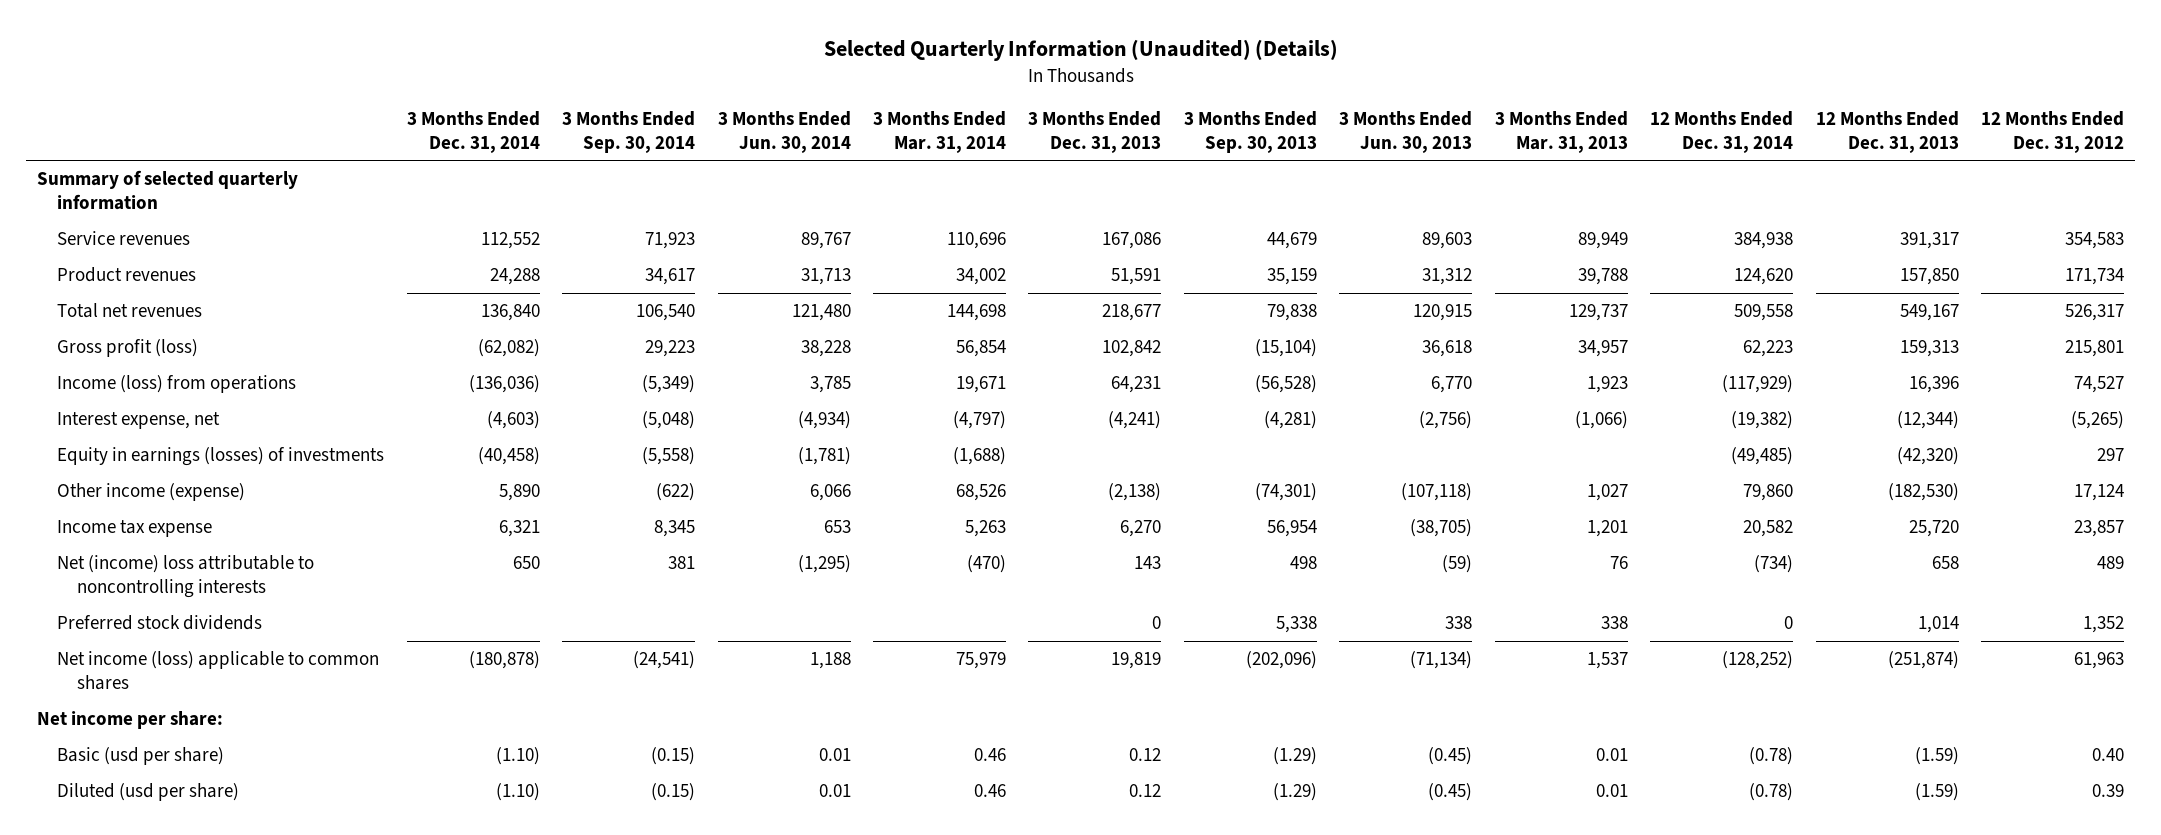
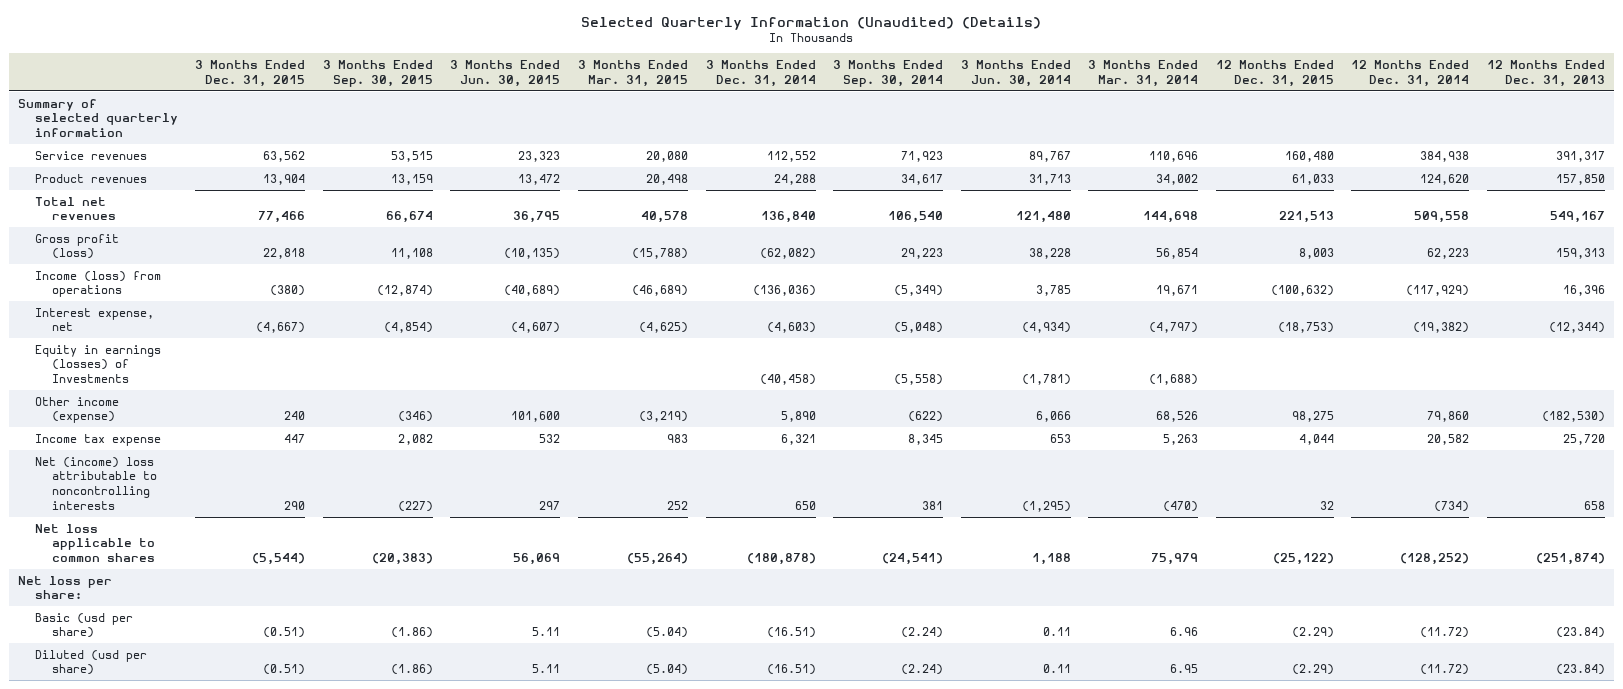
- | 3 Months Ended Dec. 31, 2014 | 3 Months Ended Sep. 30, 2014 | 3 Months Ended Jun. 30, 2014 | 3 Months Ended Mar. 31, 2014 | 3 Months Ended Dec. 31, 2013 | 3 Months Ended Sep. 30, 2013 | 3 Months Ended Jun. 30, 2013 | 3 Months Ended Mar. 31, 2013 | 12 Months Ended Dec. 31, 2014 | 12 Months Ended Dec. 31, 2013 | 12 Months Ended Dec. 31, 2012
+ | 3 Months Ended Dec. 31, 2015 | 3 Months Ended Sep. 30, 2015 | 3 Months Ended Jun. 30, 2015 | 3 Months Ended Mar. 31, 2015 | 3 Months Ended Dec. 31, 2014 | 3 Months Ended Sep. 30, 2014 | 3 Months Ended Jun. 30, 2014 | 3 Months Ended Mar. 31, 2014 | 12 Months Ended Dec. 31, 2015 | 12 Months Ended Dec. 31, 2014 | 12 Months Ended Dec. 31, 2013
- Equity in earnings (losses) of investments | (40,458) | (5,558) | (1,781) | (1,688) | | | | | (49,485) | (42,320) | 297
+ Equity in earnings (losses) of Investments | | | | | (40,458) | (5,558) | (1,781) | (1,688) | | |
- Preferred stock dividends | | | | | 0 | 5,338 | 338 | 338 | 0 | 1,014 | 1,352
- Net income (loss) applicable to common shares | (180,878) | (24,541) | 1,188 | 75,979 | 19,819 | (202,096) | (71,134) | 1,537 | (128,252) | (251,874) | 61,963
- Net income per share:
- Basic (usd per share) | (1.10) | (0.15) | 0.01 | 0.46 | 0.12 | (1.29) | (0.45) | 0.01 | (0.78) | (1.59) | 0.40
- Diluted (usd per share) | (1.10) | (0.15) | 0.01 | 0.46 | 0.12 | (1.29) | (0.45) | 0.01 | (0.78) | (1.59) | 0.39
+ Net loss applicable to common shares | (5,544) | (20,383) | 56,069 | (55,264) | (180,878) | (24,541) | 1,188 | 75,979 | (25,122) | (128,252) | (251,874)
+ Net loss per share:
+ Basic (usd per share) | (0.51) | (1.86) | 5.11 | (5.04) | (16.51) | (2.24) | 0.11 | 6.96 | (2.29) | (11.72) | (23.84)
+ Diluted (usd per share) | (0.51) | (1.86) | 5.11 | (5.04) | (16.51) | (2.24) | 0.11 | 6.95 | (2.29) | (11.72) | (23.84)

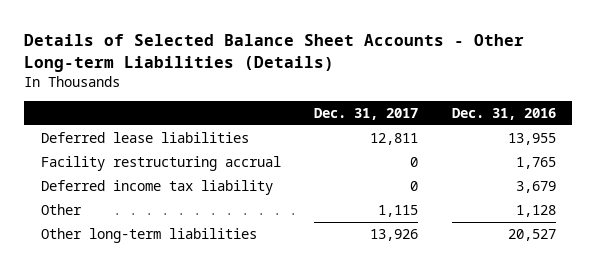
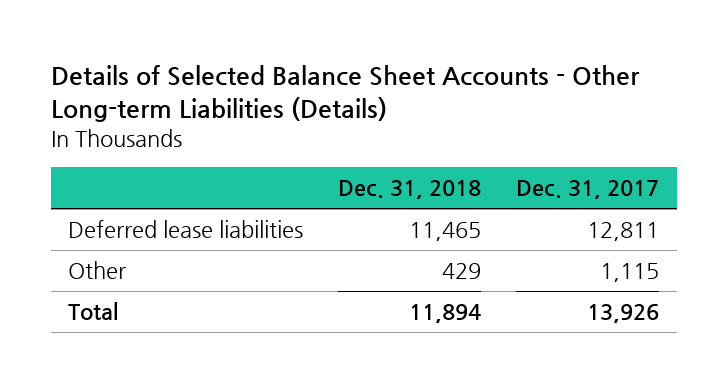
- | Dec. 31, 2017 | Dec. 31, 2016
+ | Dec. 31, 2018 | Dec. 31, 2017
- Facility restructuring accrual | 0 | 1,765
- Deferred income tax liability | 0 | 3,679
- Other long-term liabilities | 13,926 | 20,527
+ Total | 11,894 | 13,926

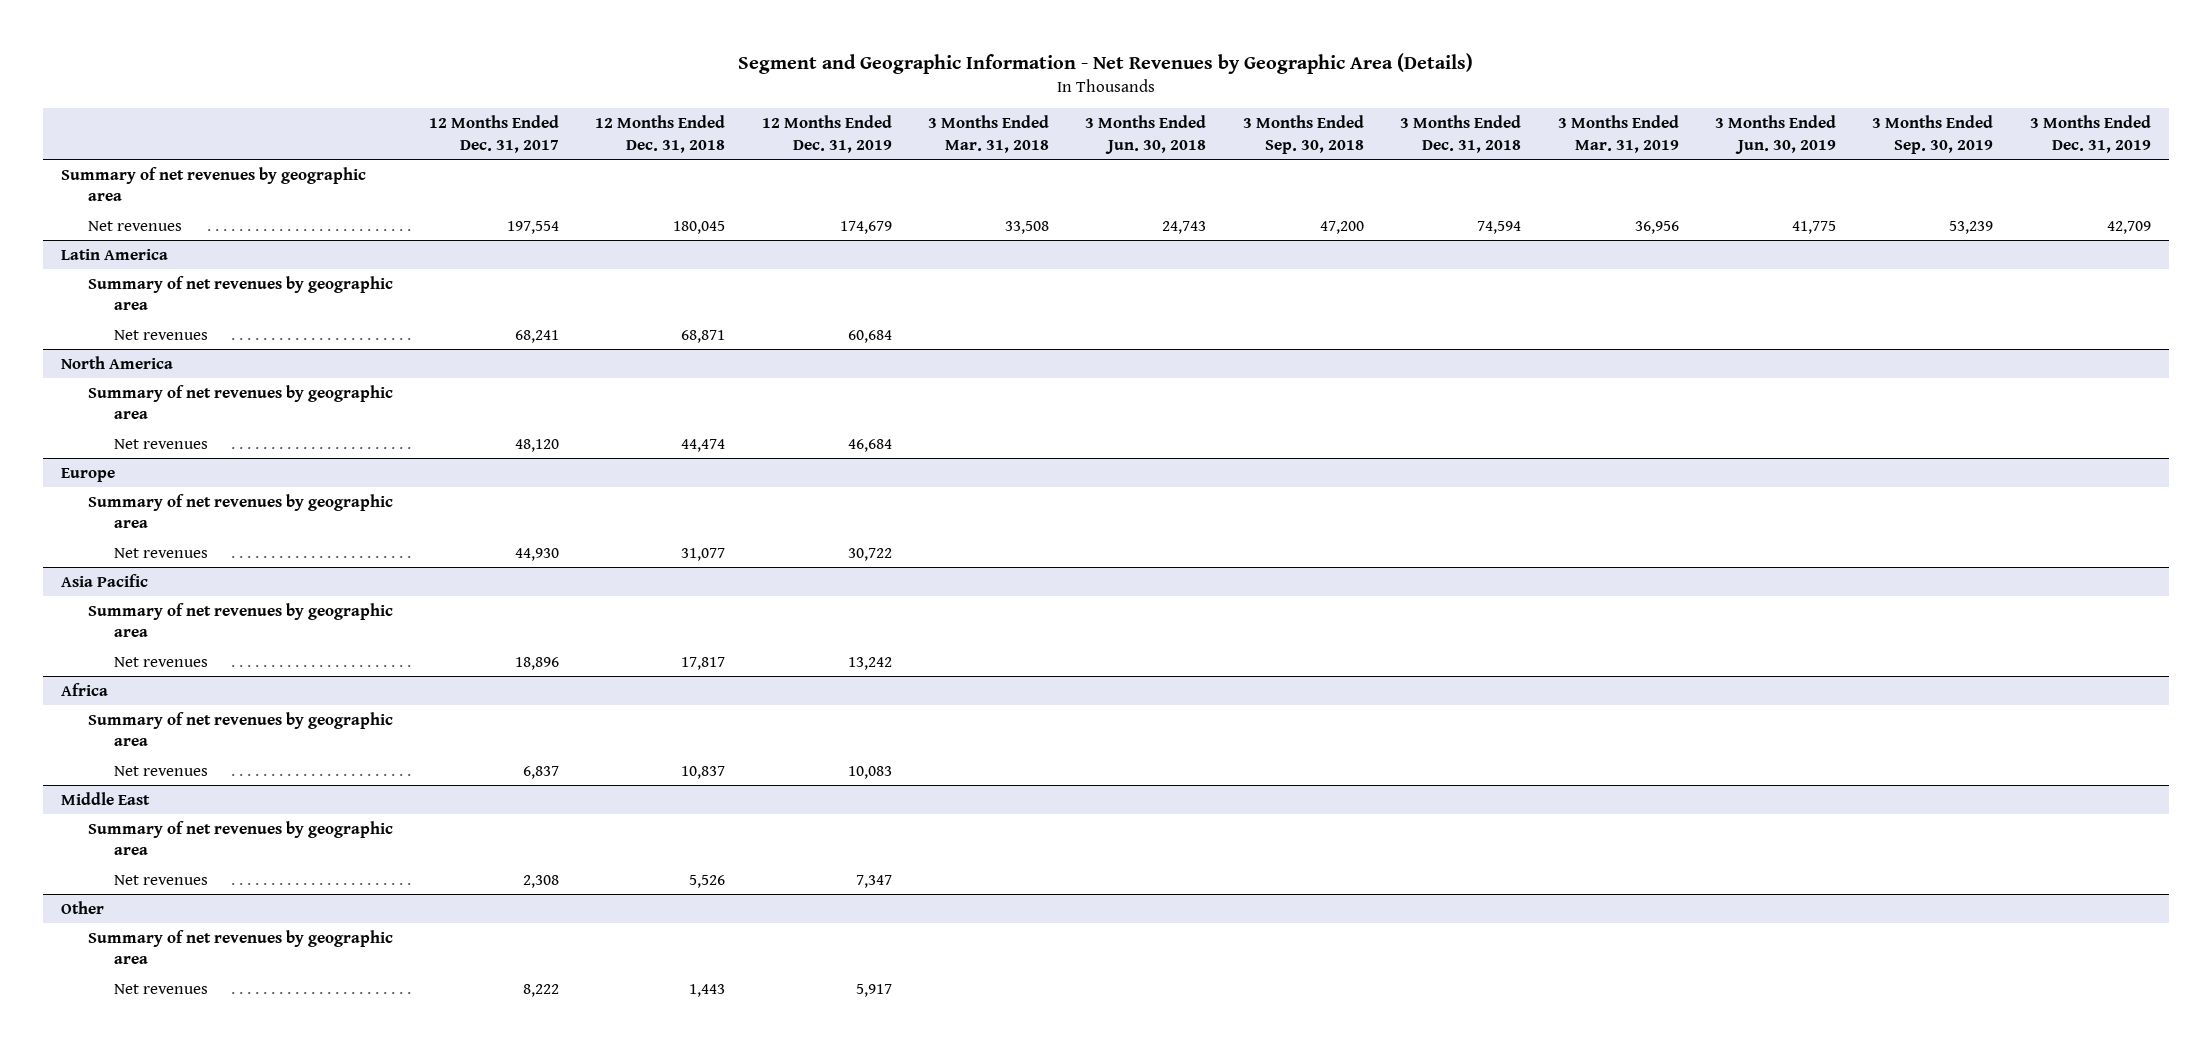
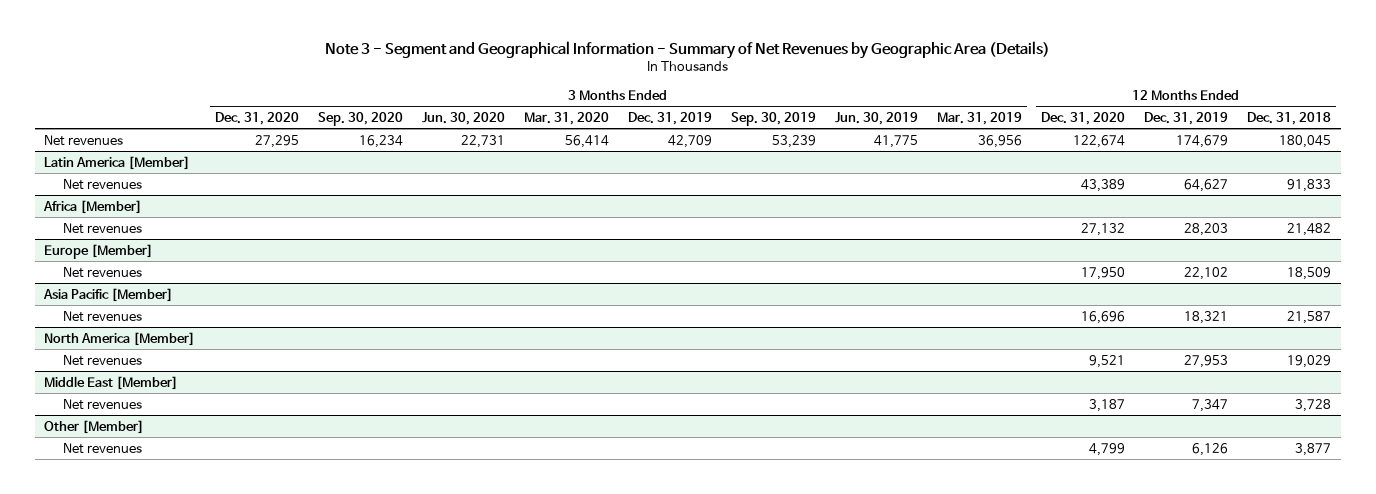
- Segment and Geographic Information - Net Revenues by Geographic Area (Details)
+ Note 3 - Segment and Geographical Information - Summary of Net Revenues by Geographic Area (Details)
- | 12 Months Ended Dec. 31, 2017 | 12 Months Ended Dec. 31, 2018 | 12 Months Ended Dec. 31, 2019 | 3 Months Ended Mar. 31, 2018 | 3 Months Ended Jun. 30, 2018 | 3 Months Ended Sep. 30, 2018 | 3 Months Ended Dec. 31, 2018 | 3 Months Ended Mar. 31, 2019 | 3 Months Ended Jun. 30, 2019 | 3 Months Ended Sep. 30, 2019 | 3 Months Ended Dec. 31, 2019
+ | 3 Months Ended Dec. 31, 2020 | 3 Months Ended Sep. 30, 2020 | 3 Months Ended Jun. 30, 2020 | 3 Months Ended Mar. 31, 2020 | 3 Months Ended Dec. 31, 2019 | 3 Months Ended Sep. 30, 2019 | 3 Months Ended Jun. 30, 2019 | 3 Months Ended Mar. 31, 2019 | 12 Months Ended Dec. 31, 2020 | 12 Months Ended Dec. 31, 2019 | 12 Months Ended Dec. 31, 2018
- Summary of net revenues by geographic area
- Latin America
- Summary of net revenues by geographic area
- Net revenues | 68,241 | 68,871 | 60,684 | | | | | | | |
- North America
- Summary of net revenues by geographic area
- Net revenues | 48,120 | 44,474 | 46,684 | | | | | | | |
- Europe
- Summary of net revenues by geographic area
- Net revenues | 44,930 | 31,077 | 30,722 | | | | | | | |
- Asia Pacific
- Summary of net revenues by geographic area
- Net revenues | 18,896 | 17,817 | 13,242 | | | | | | | |
- Africa
- Summary of net revenues by geographic area
- Net revenues | 6,837 | 10,837 | 10,083 | | | | | | | |
- Middle East
- Summary of net revenues by geographic area
- Net revenues | 2,308 | 5,526 | 7,347 | | | | | | | |
- Other
- Summary of net revenues by geographic area
- Net revenues | 8,222 | 1,443 | 5,917 | | | | | | | |
+ Latin America [Member]
+ Net revenues | | | | | | | | | 43,389 | 64,627 | 91,833
+ Africa [Member]
+ Net revenues | | | | | | | | | 27,132 | 28,203 | 21,482
+ Europe [Member]
+ Net revenues | | | | | | | | | 17,950 | 22,102 | 18,509
+ Asia Pacific [Member]
+ Net revenues | | | | | | | | | 16,696 | 18,321 | 21,587
+ North America [Member]
+ Net revenues | | | | | | | | | 9,521 | 27,953 | 19,029
+ Middle East [Member]
+ Net revenues | | | | | | | | | 3,187 | 7,347 | 3,728
+ Other [Member]
+ Net revenues | | | | | | | | | 4,799 | 6,126 | 3,877

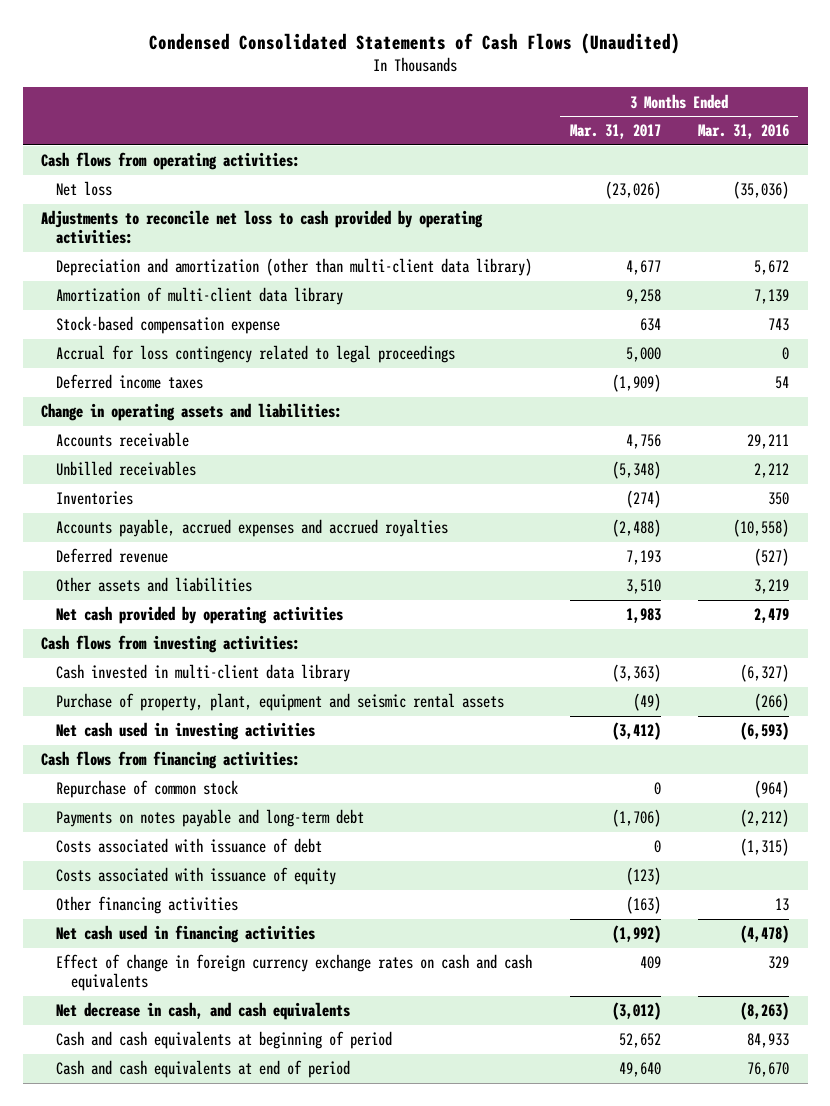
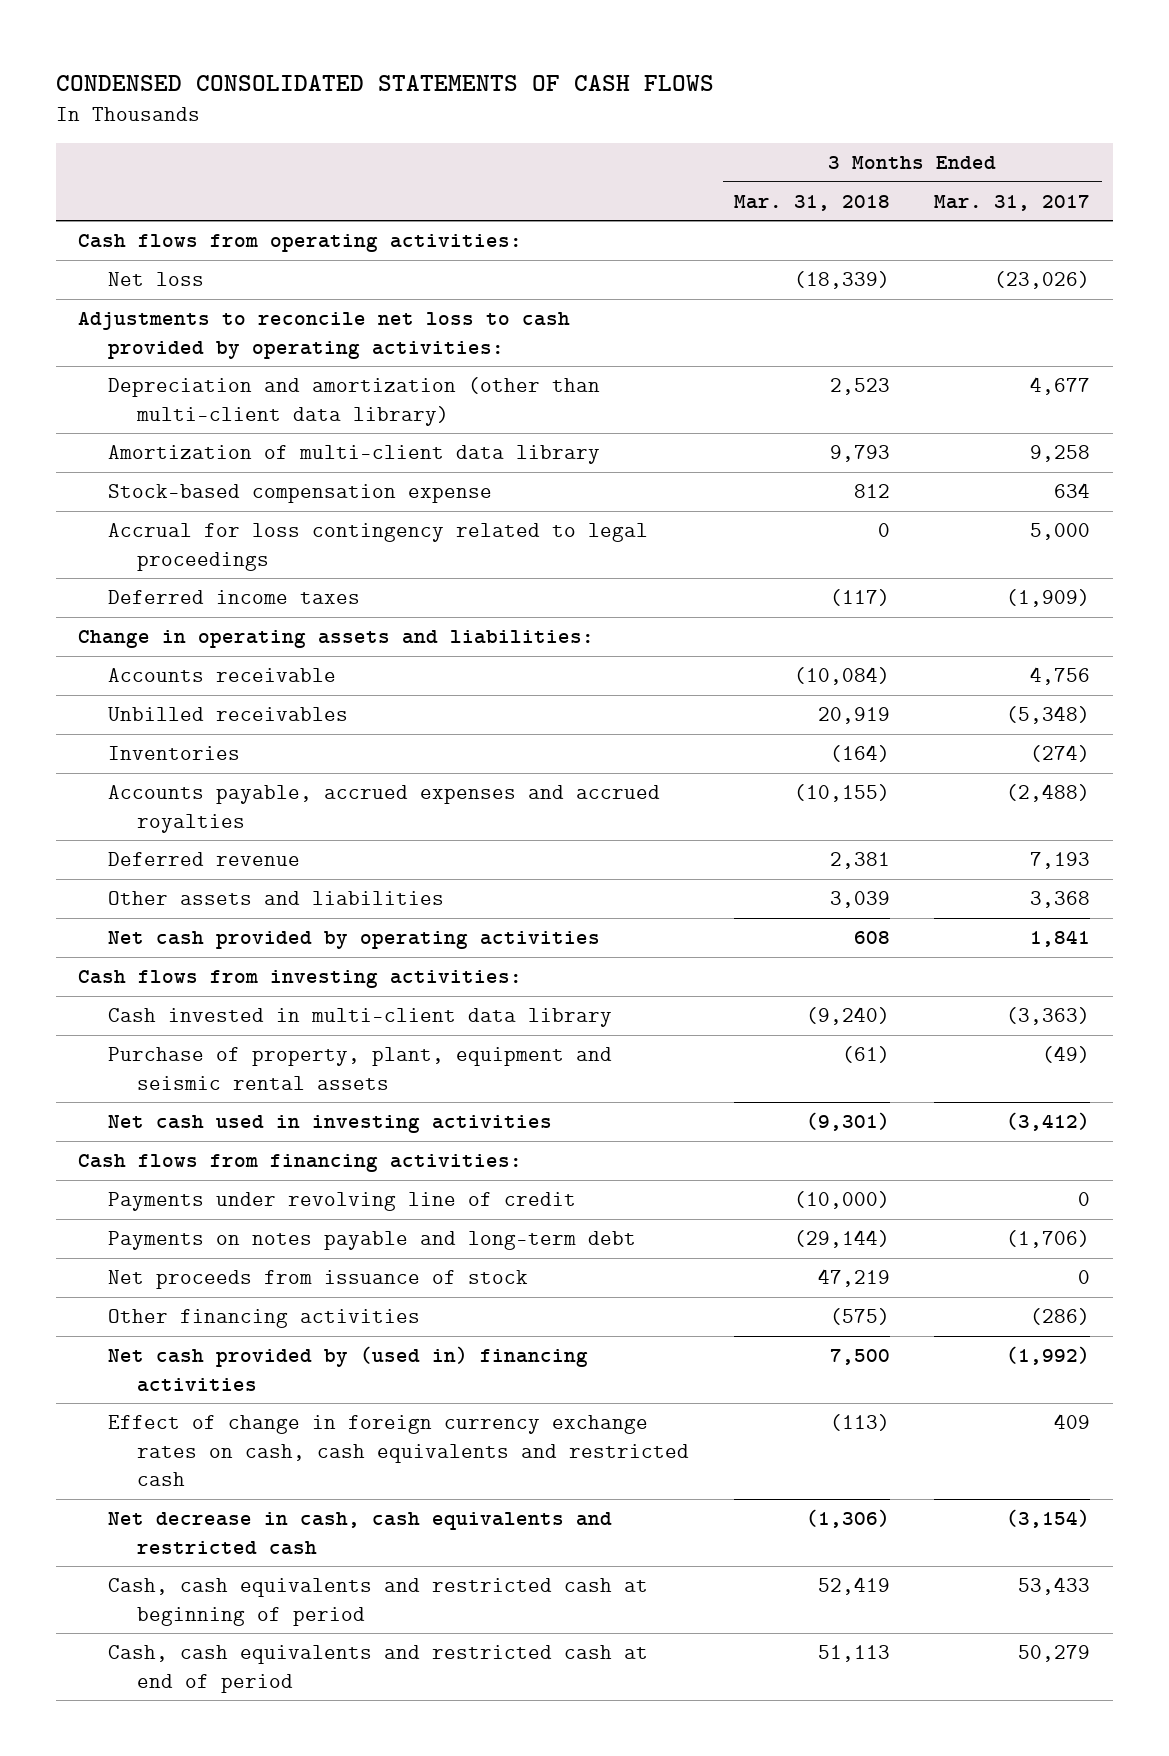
- Condensed Consolidated Statements of Cash Flows (Unaudited)
+ CONDENSED CONSOLIDATED STATEMENTS OF CASH FLOWS
- | 3 Months Ended Mar. 31, 2017 | 3 Months Ended Mar. 31, 2016
+ | 3 Months Ended Mar. 31, 2018 | 3 Months Ended Mar. 31, 2017
- Other assets and liabilities | 3,510 | 3,219
- Net cash provided by operating activities | 1,983 | 2,479
+ Other assets and liabilities | 3,039 | 3,368
+ Net cash provided by operating activities | 608 | 1,841
- Repurchase of common stock | 0 | (964)
+ Payments under revolving line of credit | (10,000) | 0
- Costs associated with issuance of debt | 0 | (1,315)
- Costs associated with issuance of equity | (123) |
- Other financing activities | (163) | 13
- Net cash used in financing activities | (1,992) | (4,478)
- Effect of change in foreign currency exchange rates on cash and cash equivalents | 409 | 329
- Net decrease in cash, and cash equivalents | (3,012) | (8,263)
- Cash and cash equivalents at beginning of period | 52,652 | 84,933
- Cash and cash equivalents at end of period | 49,640 | 76,670
+ Net proceeds from issuance of stock | 47,219 | 0
+ Other financing activities | (575) | (286)
+ Net cash provided by (used in) financing activities | 7,500 | (1,992)
+ Effect of change in foreign currency exchange rates on cash, cash equivalents and restricted cash | (113) | 409
+ Net decrease in cash, cash equivalents and restricted cash | (1,306) | (3,154)
+ Cash, cash equivalents and restricted cash at beginning of period | 52,419 | 53,433
+ Cash, cash equivalents and restricted cash at end of period | 51,113 | 50,279

